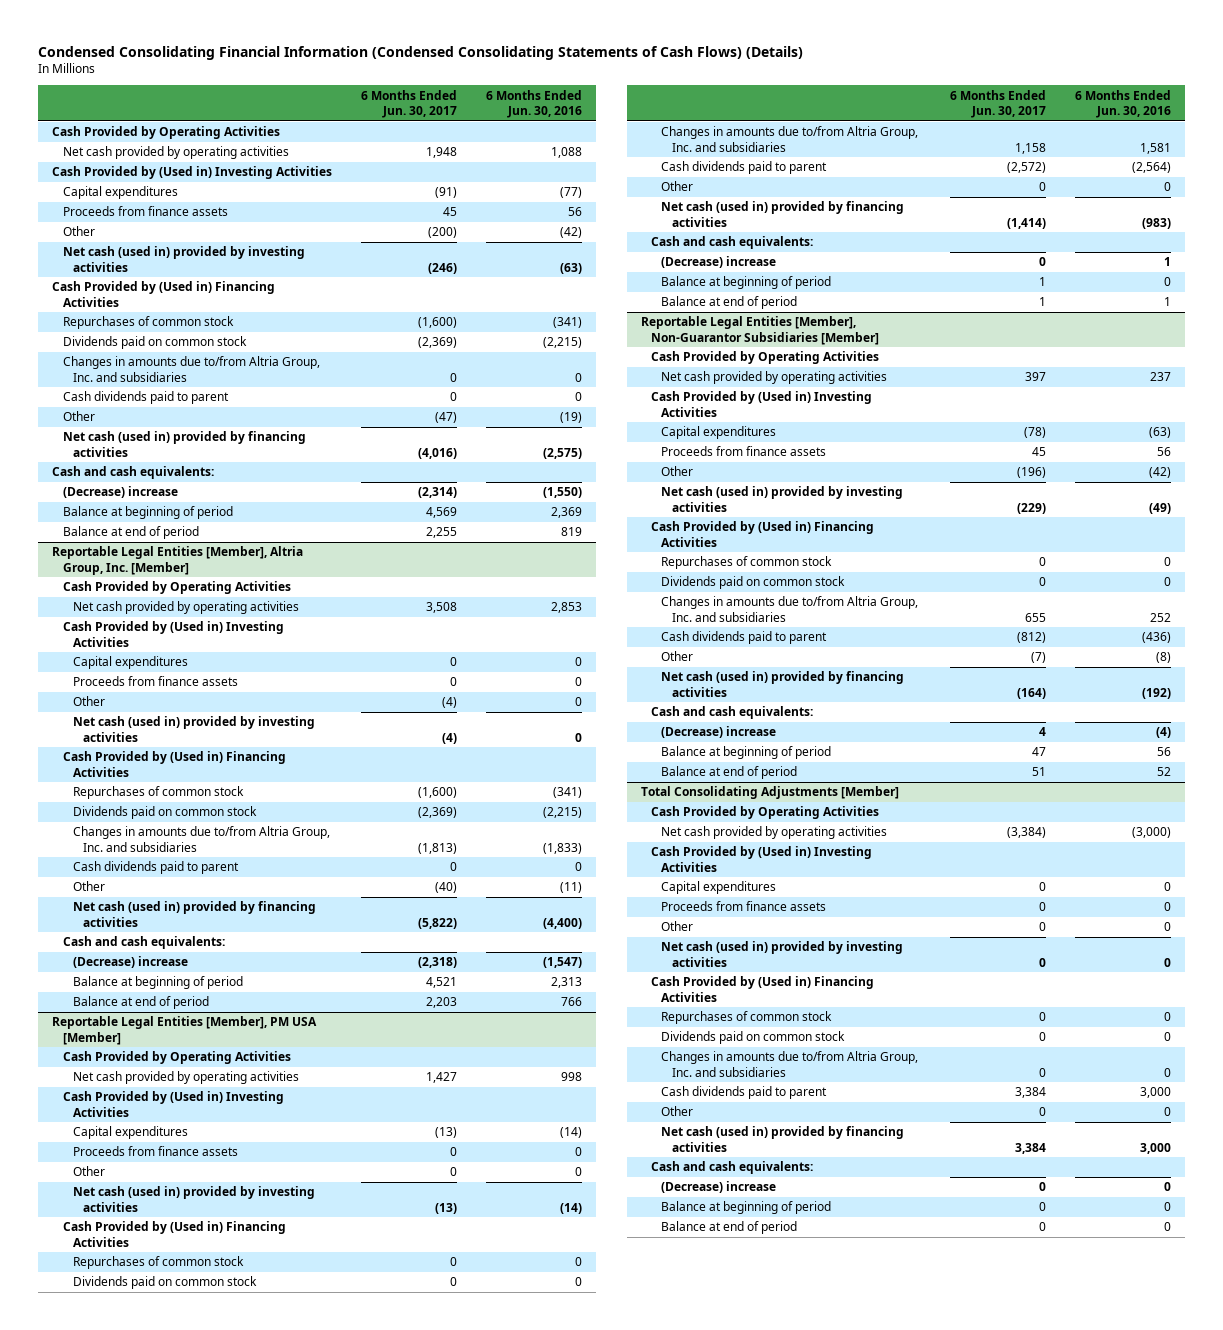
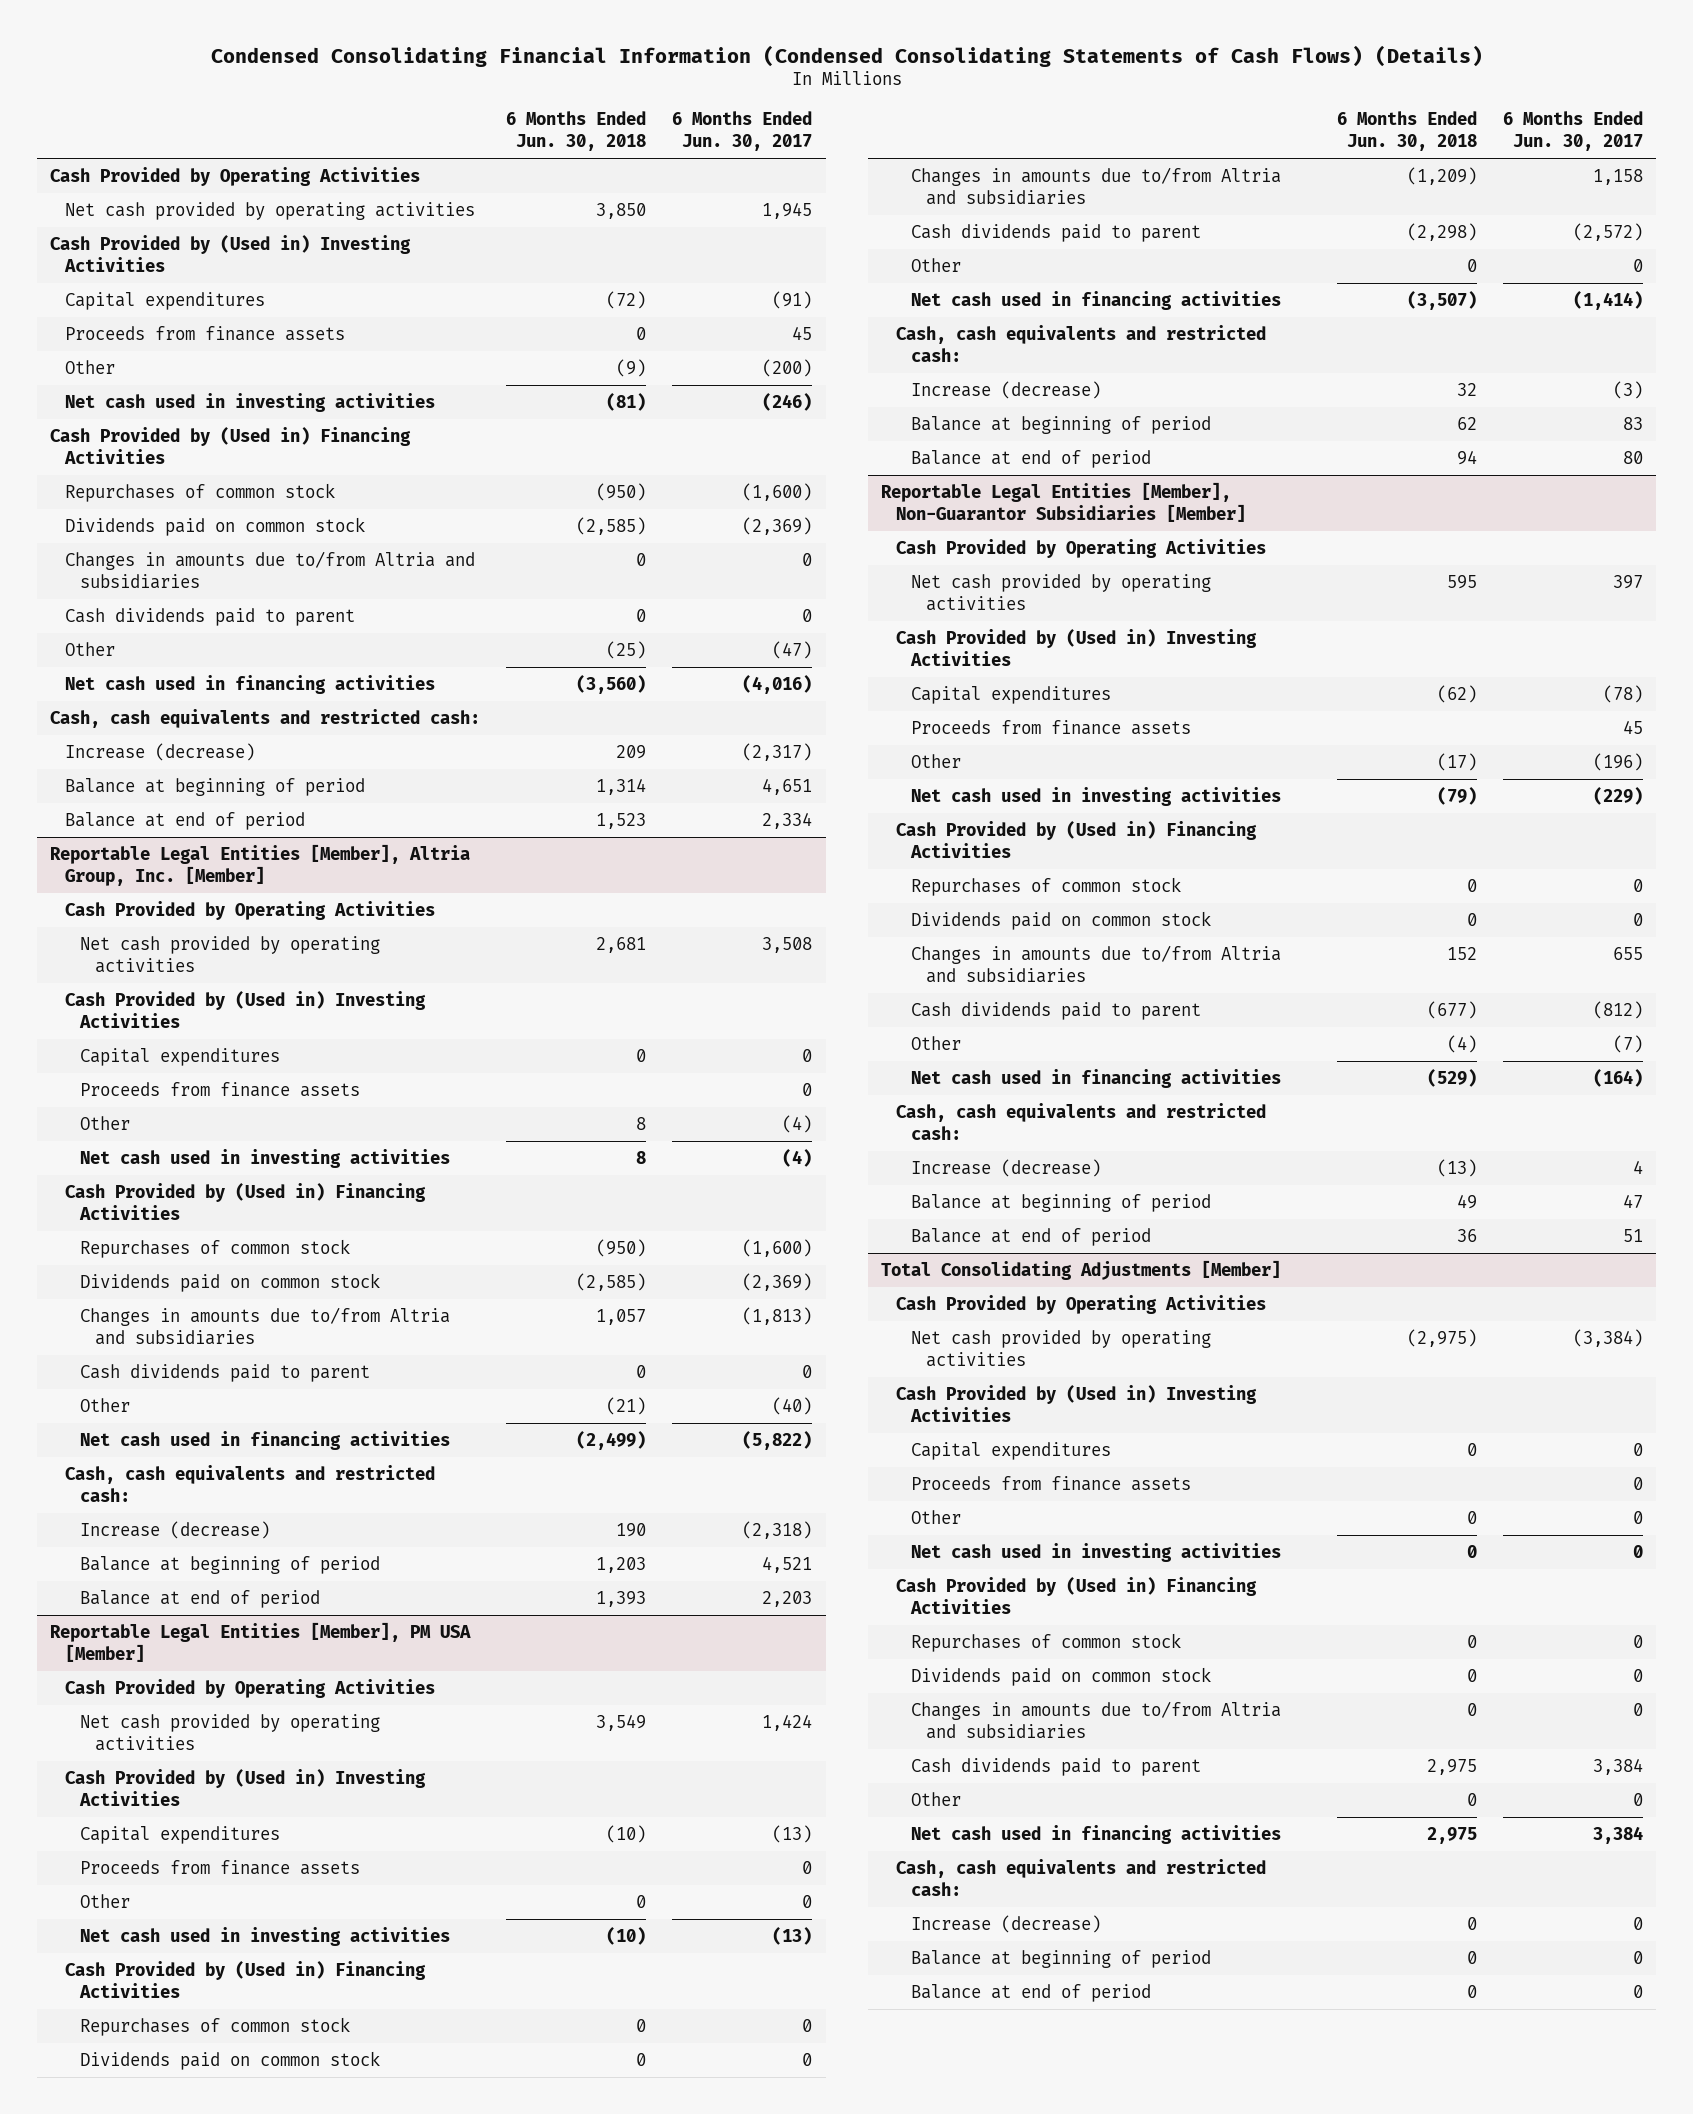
- | 6 Months Ended Jun. 30, 2017 | 6 Months Ended Jun. 30, 2016
+ | 6 Months Ended Jun. 30, 2018 | 6 Months Ended Jun. 30, 2017
- Net cash provided by operating activities | 1,948 | 1,088
+ Net cash provided by operating activities | 3,850 | 1,945
- Net cash (used in) provided by investing activities | (246) | (63)
+ Net cash used in investing activities | (81) | (246)
- Changes in amounts due to/from Altria Group, Inc. and subsidiaries | 0 | 0
+ Changes in amounts due to/from Altria and subsidiaries | 0 | 0
- Net cash (used in) provided by financing activities | (4,016) | (2,575)
- Cash and cash equivalents:
- (Decrease) increase | (2,314) | (1,550)
- Balance at beginning of period | 4,569 | 2,369
- Balance at end of period | 2,255 | 819
+ Net cash used in financing activities | (3,560) | (4,016)
+ Cash, cash equivalents and restricted cash:
+ Increase (decrease) | 209 | (2,317)
+ Balance at beginning of period | 1,314 | 4,651
+ Balance at end of period | 1,523 | 2,334
@ Reportable Legal Entities [Member], Altria Group, Inc. [Member]
- Net cash (used in) provided by investing activities | (4) | 0
+ Net cash used in investing activities | 8 | (4)
- Changes in amounts due to/from Altria Group, Inc. and subsidiaries | (1,813) | (1,833)
+ Changes in amounts due to/from Altria and subsidiaries | 1,057 | (1,813)
- Net cash (used in) provided by financing activities | (5,822) | (4,400)
- Cash and cash equivalents:
- (Decrease) increase | (2,318) | (1,547)
+ Net cash used in financing activities | (2,499) | (5,822)
+ Cash, cash equivalents and restricted cash:
+ Increase (decrease) | 190 | (2,318)
@ Reportable Legal Entities [Member], PM USA [Member]
- Net cash provided by operating activities | 1,427 | 998
+ Net cash provided by operating activities | 3,549 | 1,424
- Net cash (used in) provided by investing activities | (13) | (14)
+ Net cash used in investing activities | (10) | (13)
- Changes in amounts due to/from Altria Group, Inc. and subsidiaries | 1,158 | 1,581
+ Changes in amounts due to/from Altria and subsidiaries | (1,209) | 1,158
- Net cash (used in) provided by financing activities | (1,414) | (983)
- Cash and cash equivalents:
- (Decrease) increase | 0 | 1
- Balance at beginning of period | 1 | 0
- Balance at end of period | 1 | 1
+ Net cash used in financing activities | (3,507) | (1,414)
+ Cash, cash equivalents and restricted cash:
+ Increase (decrease) | 32 | (3)
+ Balance at beginning of period | 62 | 83
+ Balance at end of period | 94 | 80
@ Reportable Legal Entities [Member], Non-Guarantor Subsidiaries [Member]
- Net cash (used in) provided by investing activities | (229) | (49)
+ Net cash used in investing activities | (79) | (229)
- Changes in amounts due to/from Altria Group, Inc. and subsidiaries | 655 | 252
+ Changes in amounts due to/from Altria and subsidiaries | 152 | 655
- Net cash (used in) provided by financing activities | (164) | (192)
- Cash and cash equivalents:
- (Decrease) increase | 4 | (4)
+ Net cash used in financing activities | (529) | (164)
+ Cash, cash equivalents and restricted cash:
+ Increase (decrease) | (13) | 4
@ Total Consolidating Adjustments [Member]
- Net cash (used in) provided by investing activities | 0 | 0
+ Net cash used in investing activities | 0 | 0
- Changes in amounts due to/from Altria Group, Inc. and subsidiaries | 0 | 0
+ Changes in amounts due to/from Altria and subsidiaries | 0 | 0
- Net cash (used in) provided by financing activities | 3,384 | 3,000
- Cash and cash equivalents:
- (Decrease) increase | 0 | 0
+ Net cash used in financing activities | 2,975 | 3,384
+ Cash, cash equivalents and restricted cash:
+ Increase (decrease) | 0 | 0

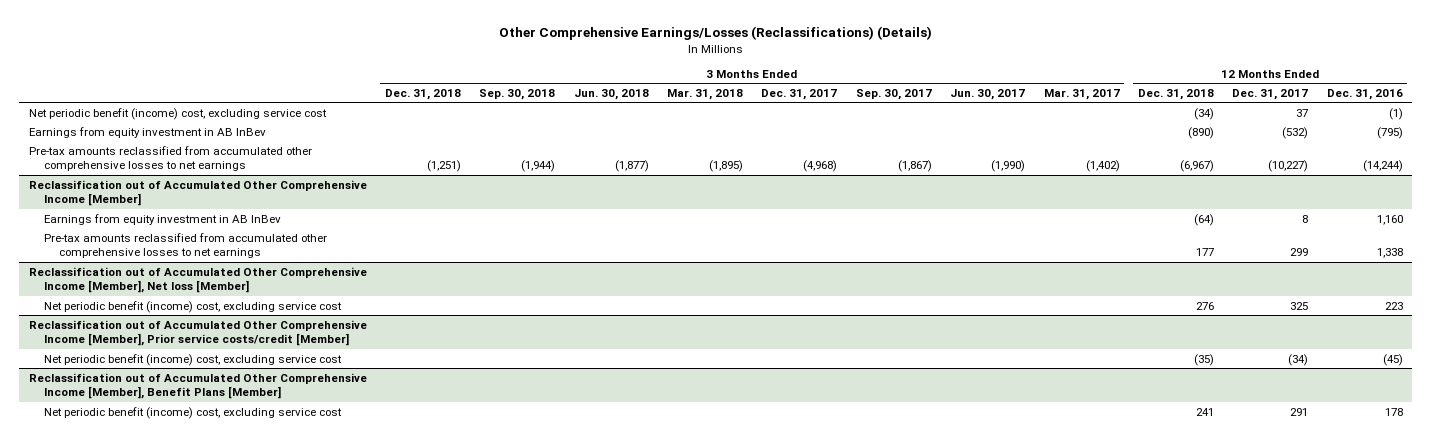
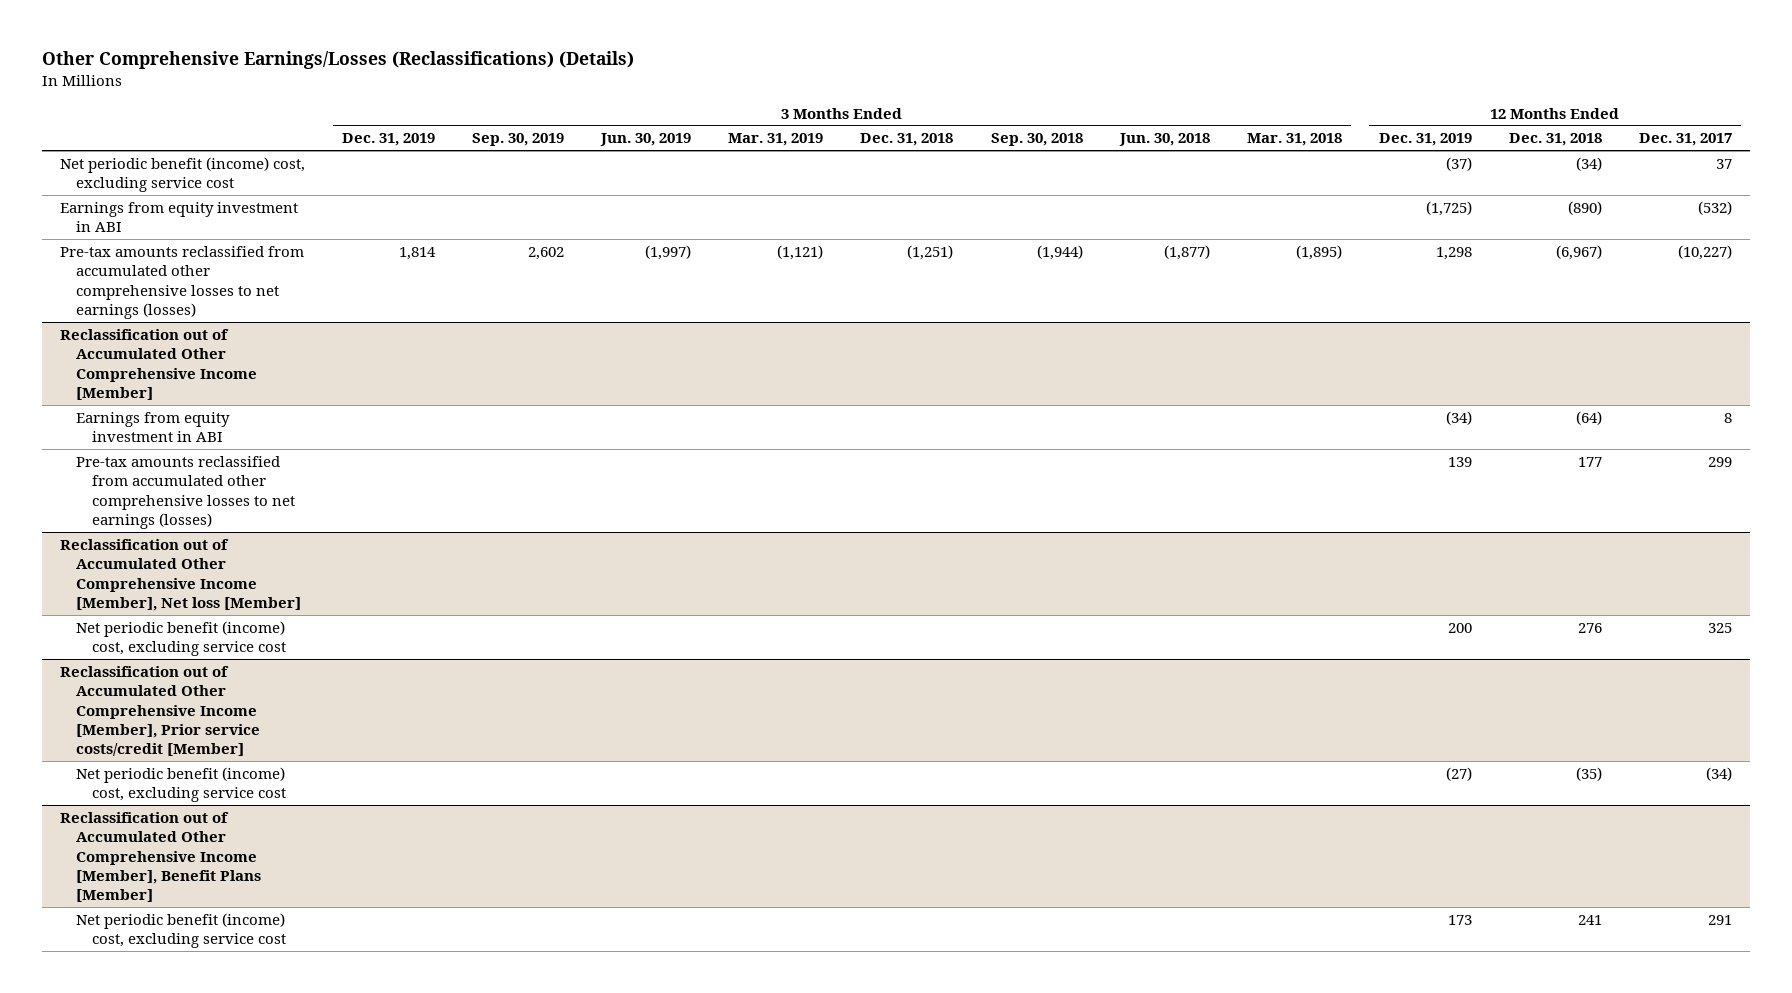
- | 3 Months Ended Dec. 31, 2018 | 3 Months Ended Sep. 30, 2018 | 3 Months Ended Jun. 30, 2018 | 3 Months Ended Mar. 31, 2018 | 3 Months Ended Dec. 31, 2017 | 3 Months Ended Sep. 30, 2017 | 3 Months Ended Jun. 30, 2017 | 3 Months Ended Mar. 31, 2017 | 12 Months Ended Dec. 31, 2018 | 12 Months Ended Dec. 31, 2017 | 12 Months Ended Dec. 31, 2016
+ | 3 Months Ended Dec. 31, 2019 | 3 Months Ended Sep. 30, 2019 | 3 Months Ended Jun. 30, 2019 | 3 Months Ended Mar. 31, 2019 | 3 Months Ended Dec. 31, 2018 | 3 Months Ended Sep. 30, 2018 | 3 Months Ended Jun. 30, 2018 | 3 Months Ended Mar. 31, 2018 | 12 Months Ended Dec. 31, 2019 | 12 Months Ended Dec. 31, 2018 | 12 Months Ended Dec. 31, 2017
- Earnings from equity investment in AB InBev | | | | | | | | | (890) | (532) | (795)
- Pre-tax amounts reclassified from accumulated other comprehensive losses to net earnings | (1,251) | (1,944) | (1,877) | (1,895) | (4,968) | (1,867) | (1,990) | (1,402) | (6,967) | (10,227) | (14,244)
+ Earnings from equity investment in ABI | | | | | | | | | (1,725) | (890) | (532)
+ Pre-tax amounts reclassified from accumulated other comprehensive losses to net earnings (losses) | 1,814 | 2,602 | (1,997) | (1,121) | (1,251) | (1,944) | (1,877) | (1,895) | 1,298 | (6,967) | (10,227)
@ Reclassification out of Accumulated Other Comprehensive Income [Member]
- Earnings from equity investment in AB InBev | | | | | | | | | (64) | 8 | 1,160
- Pre-tax amounts reclassified from accumulated other comprehensive losses to net earnings | | | | | | | | | 177 | 299 | 1,338
+ Earnings from equity investment in ABI | | | | | | | | | (34) | (64) | 8
+ Pre-tax amounts reclassified from accumulated other comprehensive losses to net earnings (losses) | | | | | | | | | 139 | 177 | 299

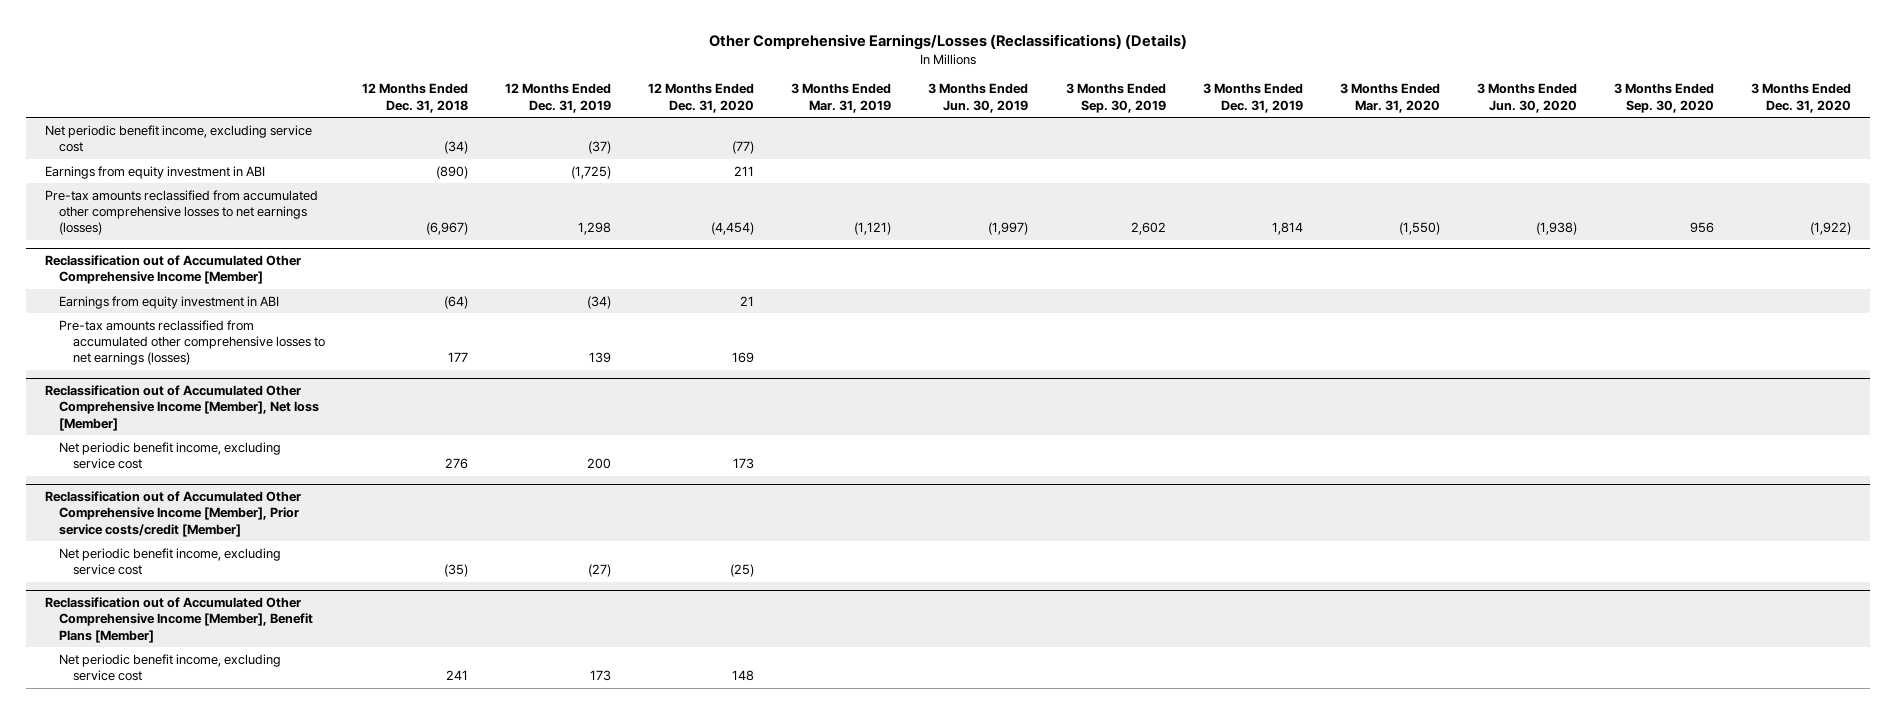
- | 3 Months Ended Dec. 31, 2019 | 3 Months Ended Sep. 30, 2019 | 3 Months Ended Jun. 30, 2019 | 3 Months Ended Mar. 31, 2019 | 3 Months Ended Dec. 31, 2018 | 3 Months Ended Sep. 30, 2018 | 3 Months Ended Jun. 30, 2018 | 3 Months Ended Mar. 31, 2018 | 12 Months Ended Dec. 31, 2019 | 12 Months Ended Dec. 31, 2018 | 12 Months Ended Dec. 31, 2017
+ | 12 Months Ended Dec. 31, 2018 | 12 Months Ended Dec. 31, 2019 | 12 Months Ended Dec. 31, 2020 | 3 Months Ended Mar. 31, 2019 | 3 Months Ended Jun. 30, 2019 | 3 Months Ended Sep. 30, 2019 | 3 Months Ended Dec. 31, 2019 | 3 Months Ended Mar. 31, 2020 | 3 Months Ended Jun. 30, 2020 | 3 Months Ended Sep. 30, 2020 | 3 Months Ended Dec. 31, 2020
- Net periodic benefit (income) cost, excluding service cost | | | | | | | | | (37) | (34) | 37
+ Net periodic benefit income, excluding service cost | (34) | (37) | (77) | | | | | | | |
@ Reclassification out of Accumulated Other Comprehensive Income [Member], Net loss [Member]
- Net periodic benefit (income) cost, excluding service cost | | | | | | | | | 200 | 276 | 325
+ Net periodic benefit income, excluding service cost | 276 | 200 | 173 | | | | | | | |
@ Reclassification out of Accumulated Other Comprehensive Income [Member], Prior service costs/credit [Member]
- Net periodic benefit (income) cost, excluding service cost | | | | | | | | | (27) | (35) | (34)
+ Net periodic benefit income, excluding service cost | (35) | (27) | (25) | | | | | | | |
@ Reclassification out of Accumulated Other Comprehensive Income [Member], Benefit Plans [Member]
- Net periodic benefit (income) cost, excluding service cost | | | | | | | | | 173 | 241 | 291
+ Net periodic benefit income, excluding service cost | 241 | 173 | 148 | | | | | | | |

